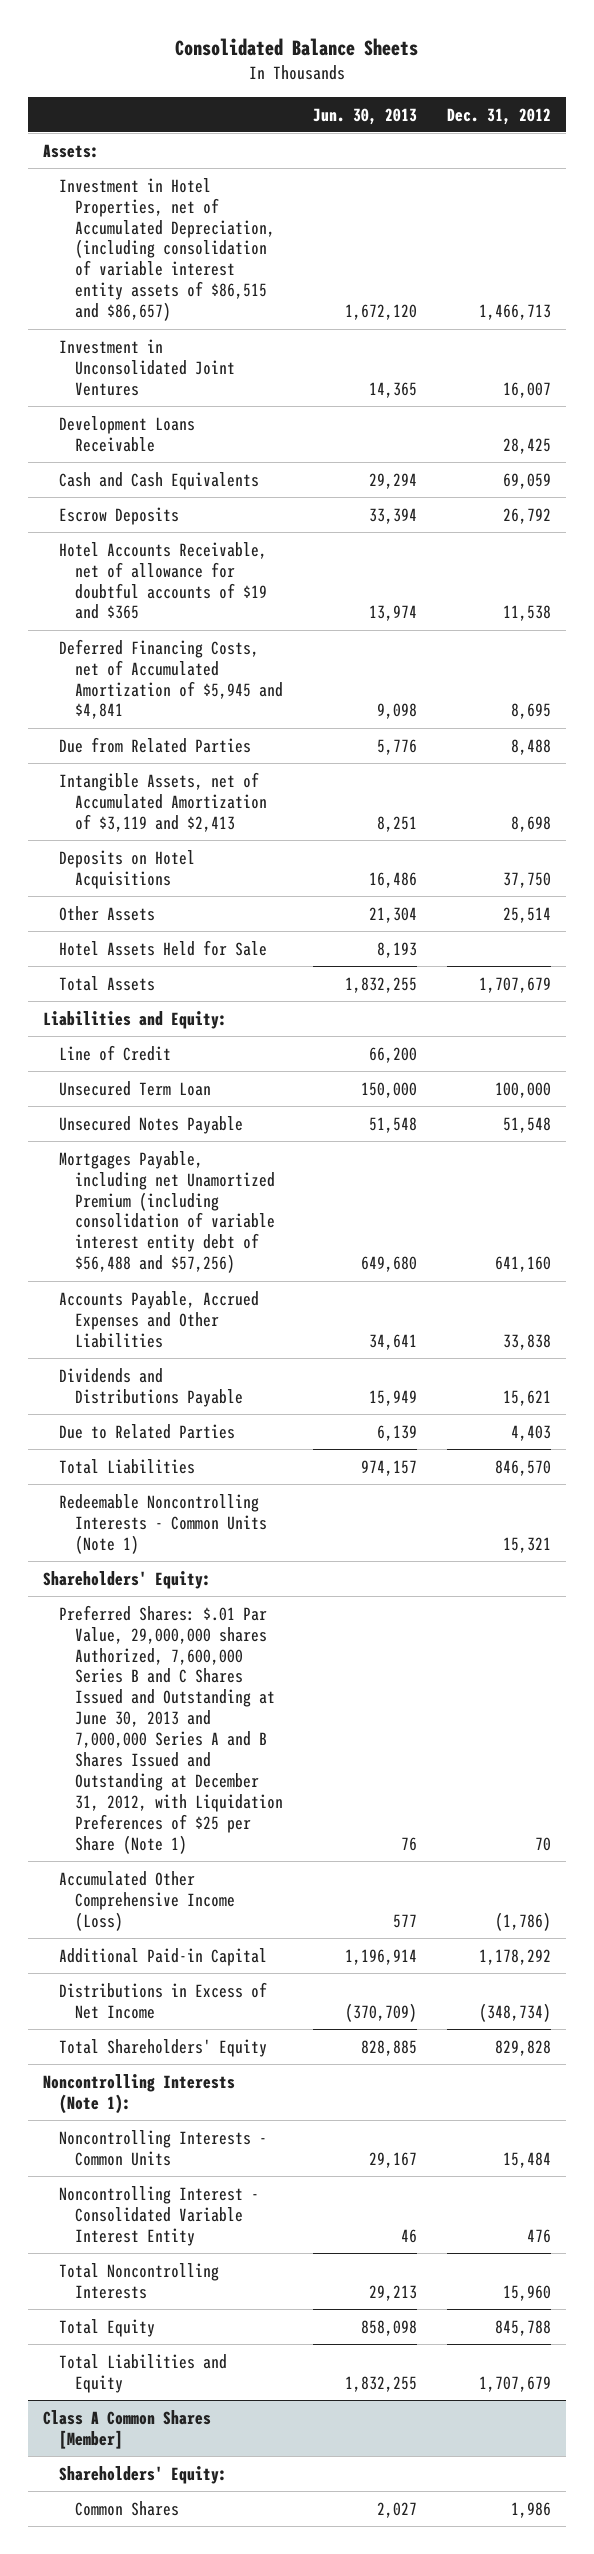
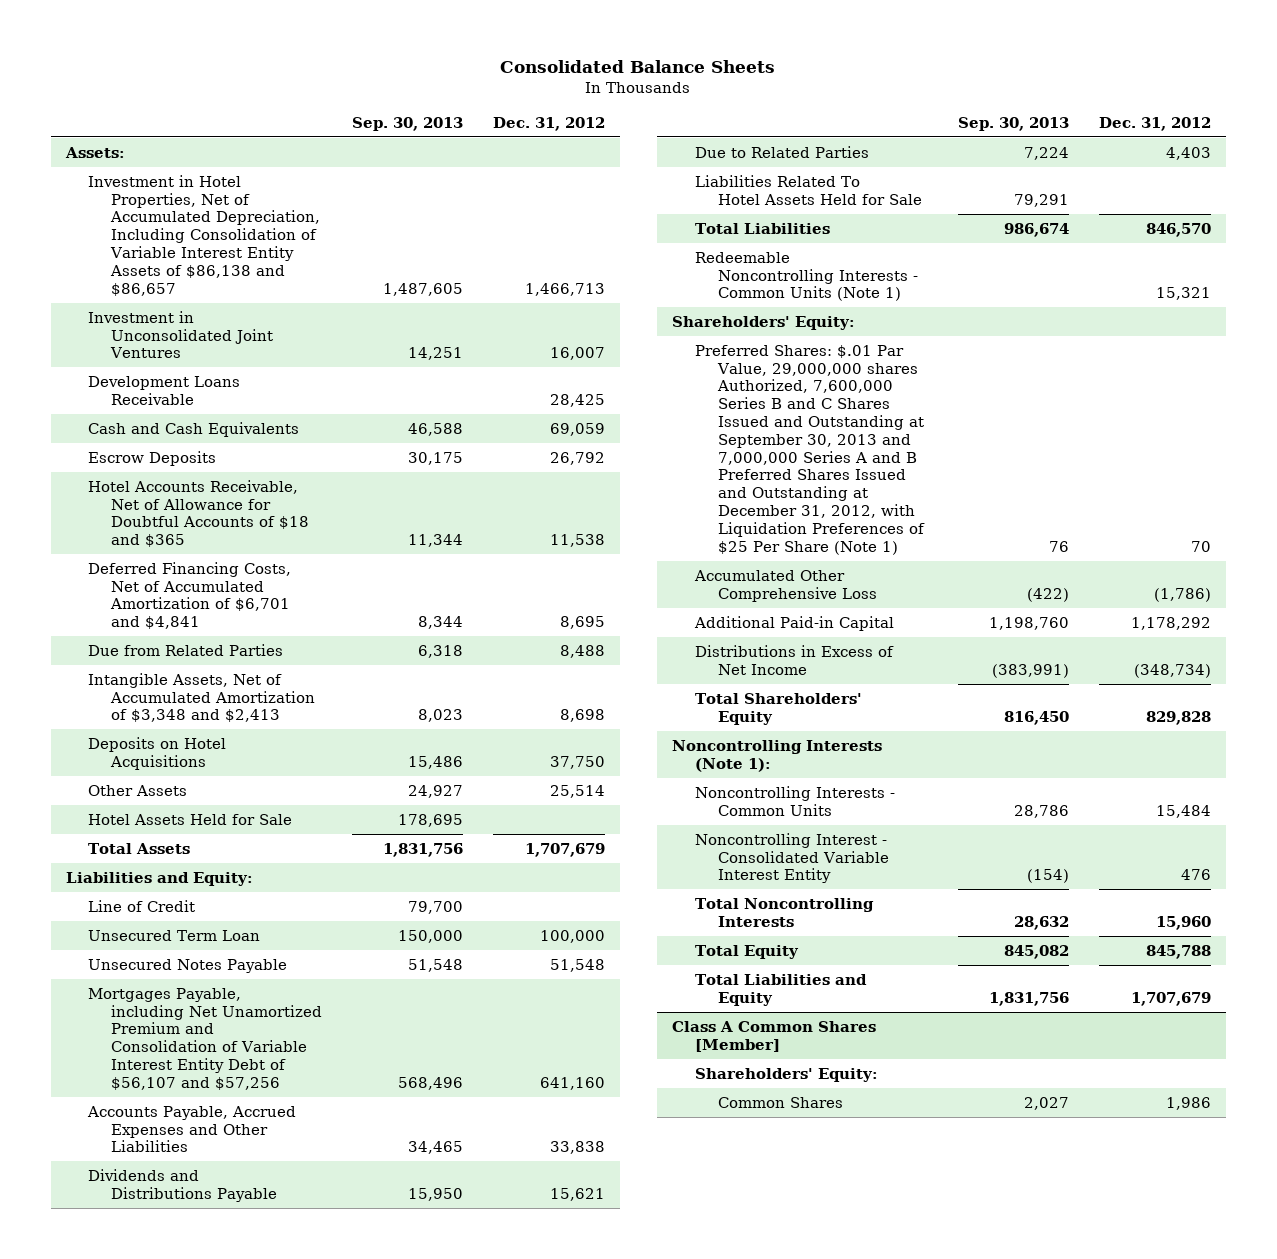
- | Jun. 30, 2013 | Dec. 31, 2012
+ | Sep. 30, 2013 | Dec. 31, 2012
- Investment in Hotel Properties, net of Accumulated Depreciation, (including consolidation of variable interest entity assets of $86,515 and $86,657) | 1,672,120 | 1,466,713
+ Investment in Hotel Properties, Net of Accumulated Depreciation, Including Consolidation of Variable Interest Entity Assets of $86,138 and $86,657 | 1,487,605 | 1,466,713
- Hotel Accounts Receivable, net of allowance for doubtful accounts of $19 and $365 | 13,974 | 11,538
- Deferred Financing Costs, net of Accumulated Amortization of $5,945 and $4,841 | 9,098 | 8,695
+ Hotel Accounts Receivable, Net of Allowance for Doubtful Accounts of $18 and $365 | 11,344 | 11,538
+ Deferred Financing Costs, Net of Accumulated Amortization of $6,701 and $4,841 | 8,344 | 8,695
- Intangible Assets, net of Accumulated Amortization of $3,119 and $2,413 | 8,251 | 8,698
+ Intangible Assets, Net of Accumulated Amortization of $3,348 and $2,413 | 8,023 | 8,698
- Mortgages Payable, including net Unamortized Premium (including consolidation of variable interest entity debt of $56,488 and $57,256) | 649,680 | 641,160
+ Mortgages Payable, including Net Unamortized Premium and Consolidation of Variable Interest Entity Debt of $56,107 and $57,256 | 568,496 | 641,160
+ Liabilities Related To Hotel Assets Held for Sale | 79,291 |
- Preferred Shares: $.01 Par Value, 29,000,000 shares Authorized, 7,600,000 Series B and C Shares Issued and Outstanding at June 30, 2013 and 7,000,000 Series A and B Shares Issued and Outstanding at December 31, 2012, with Liquidation Preferences of $25 per Share (Note 1) | 76 | 70
- Accumulated Other Comprehensive Income (Loss) | 577 | (1,786)
+ Preferred Shares: $.01 Par Value, 29,000,000 shares Authorized, 7,600,000 Series B and C Shares Issued and Outstanding at September 30, 2013 and 7,000,000 Series A and B Preferred Shares Issued and Outstanding at December 31, 2012, with Liquidation Preferences of $25 Per Share (Note 1) | 76 | 70
+ Accumulated Other Comprehensive Loss | (422) | (1,786)

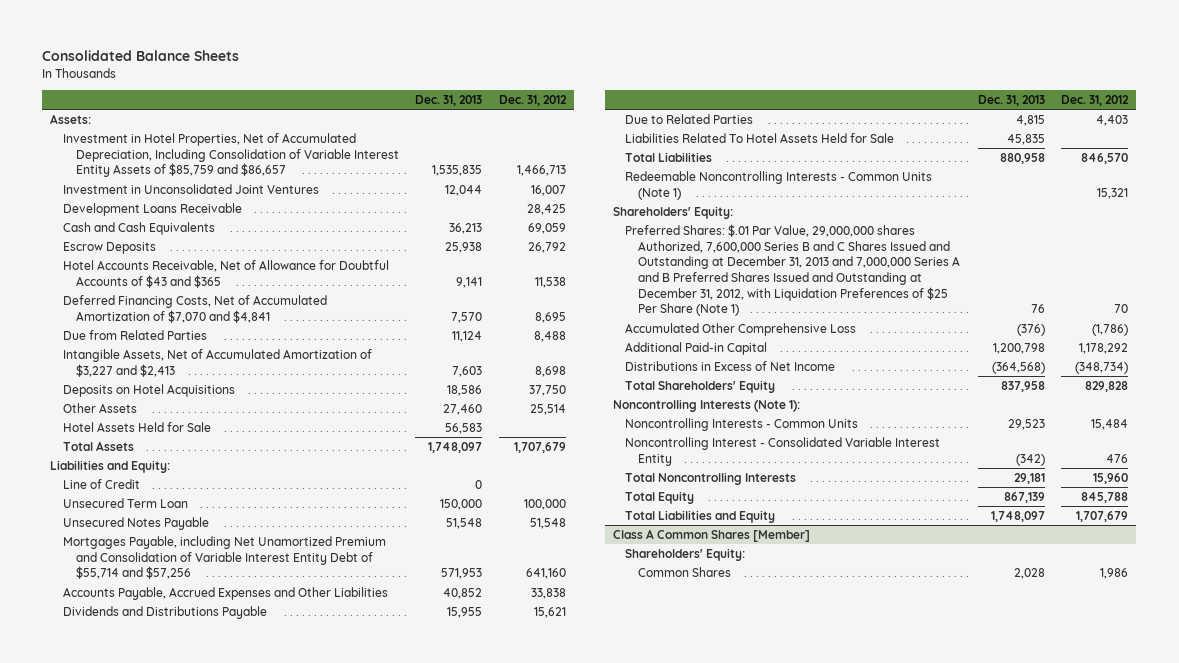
- | Sep. 30, 2013 | Dec. 31, 2012
+ | Dec. 31, 2013 | Dec. 31, 2012
- Investment in Hotel Properties, Net of Accumulated Depreciation, Including Consolidation of Variable Interest Entity Assets of $86,138 and $86,657 | 1,487,605 | 1,466,713
+ Investment in Hotel Properties, Net of Accumulated Depreciation, Including Consolidation of Variable Interest Entity Assets of $85,759 and $86,657 | 1,535,835 | 1,466,713
- Hotel Accounts Receivable, Net of Allowance for Doubtful Accounts of $18 and $365 | 11,344 | 11,538
- Deferred Financing Costs, Net of Accumulated Amortization of $6,701 and $4,841 | 8,344 | 8,695
+ Hotel Accounts Receivable, Net of Allowance for Doubtful Accounts of $43 and $365 | 9,141 | 11,538
+ Deferred Financing Costs, Net of Accumulated Amortization of $7,070 and $4,841 | 7,570 | 8,695
- Intangible Assets, Net of Accumulated Amortization of $3,348 and $2,413 | 8,023 | 8,698
+ Intangible Assets, Net of Accumulated Amortization of $3,227 and $2,413 | 7,603 | 8,698
- Mortgages Payable, including Net Unamortized Premium and Consolidation of Variable Interest Entity Debt of $56,107 and $57,256 | 568,496 | 641,160
+ Mortgages Payable, including Net Unamortized Premium and Consolidation of Variable Interest Entity Debt of $55,714 and $57,256 | 571,953 | 641,160
- Preferred Shares: $.01 Par Value, 29,000,000 shares Authorized, 7,600,000 Series B and C Shares Issued and Outstanding at September 30, 2013 and 7,000,000 Series A and B Preferred Shares Issued and Outstanding at December 31, 2012, with Liquidation Preferences of $25 Per Share (Note 1) | 76 | 70
+ Preferred Shares: $.01 Par Value, 29,000,000 shares Authorized, 7,600,000 Series B and C Shares Issued and Outstanding at December 31, 2013 and 7,000,000 Series A and B Preferred Shares Issued and Outstanding at December 31, 2012, with Liquidation Preferences of $25 Per Share (Note 1) | 76 | 70

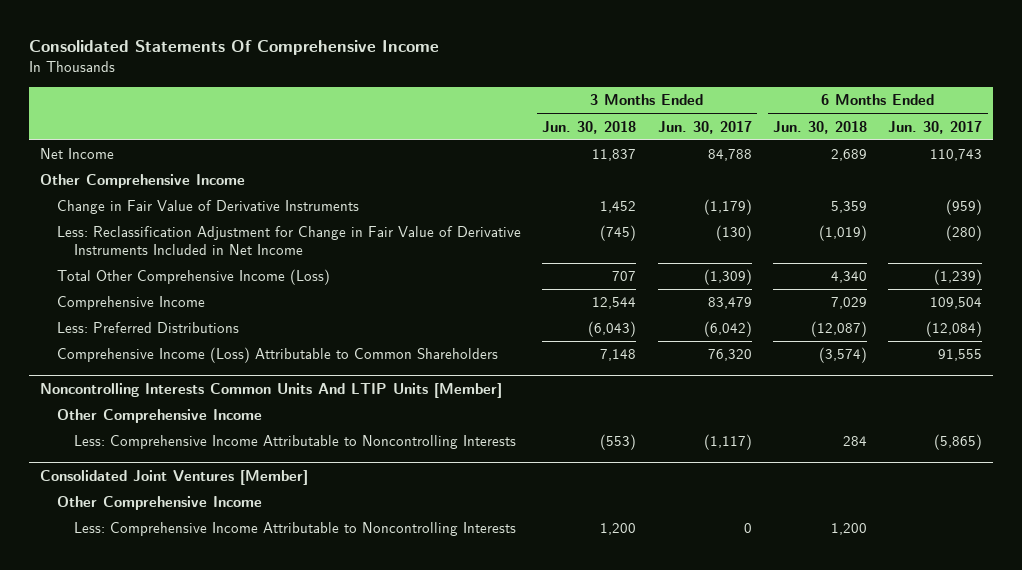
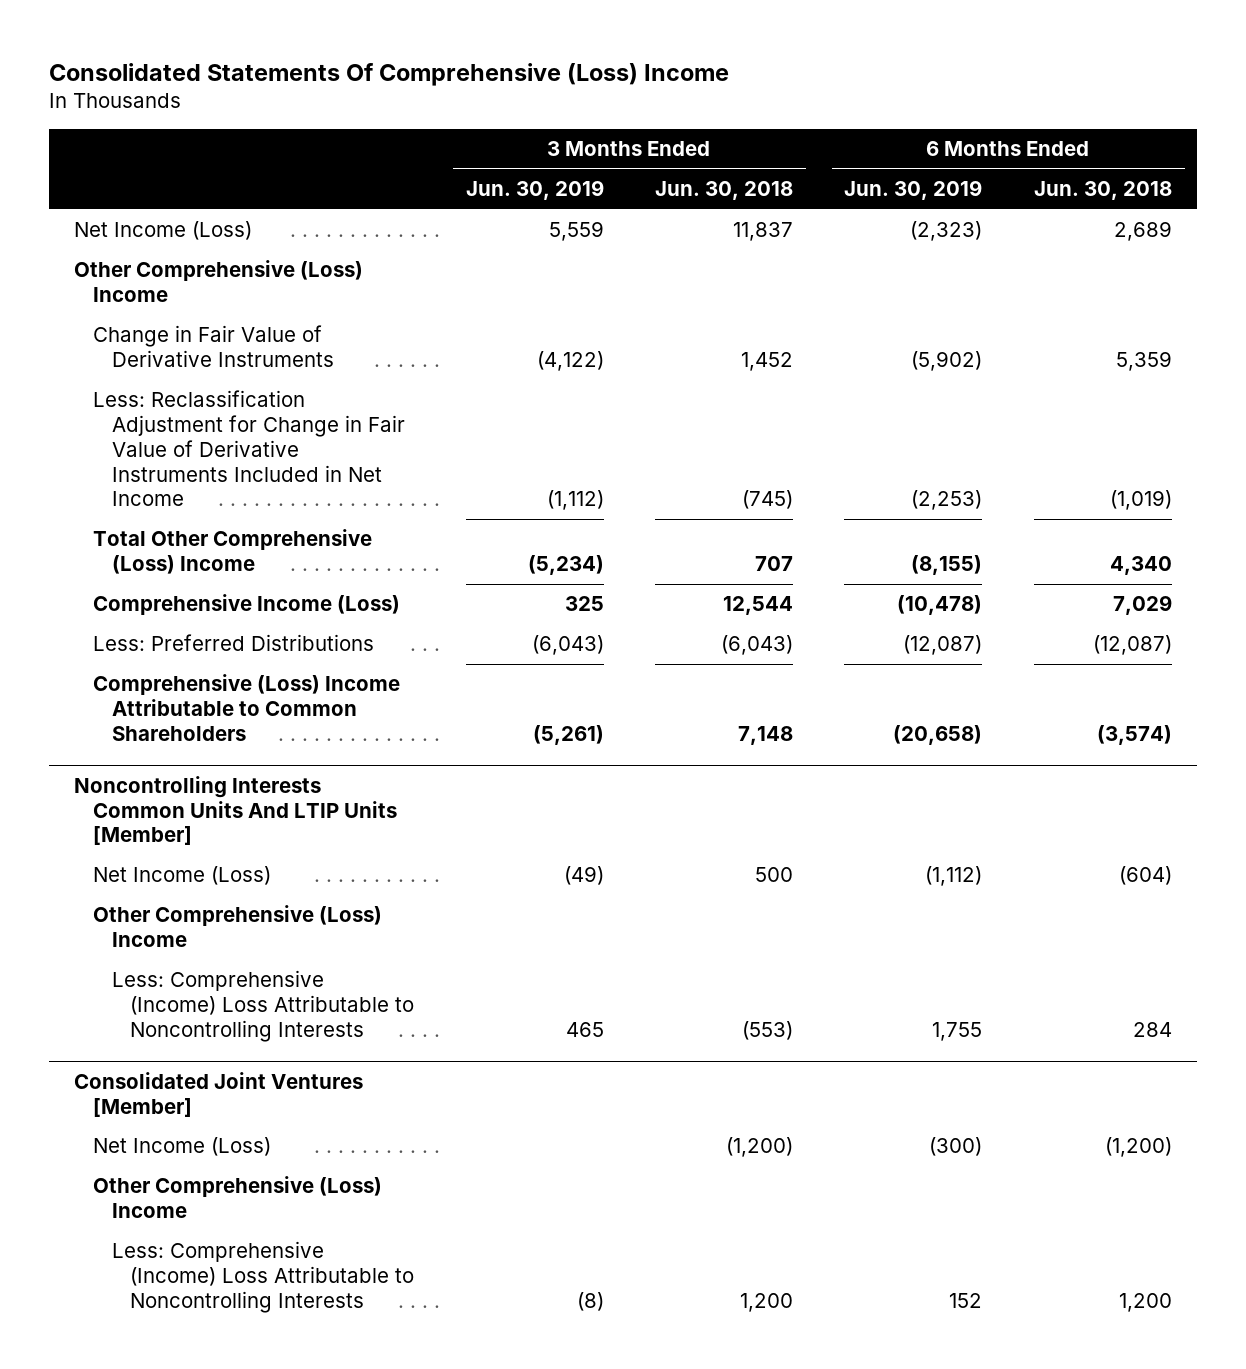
- Consolidated Statements Of Comprehensive Income
+ Consolidated Statements Of Comprehensive (Loss) Income
- | 3 Months Ended Jun. 30, 2018 | 3 Months Ended Jun. 30, 2017 | 6 Months Ended Jun. 30, 2018 | 6 Months Ended Jun. 30, 2017
+ | 3 Months Ended Jun. 30, 2019 | 3 Months Ended Jun. 30, 2018 | 6 Months Ended Jun. 30, 2019 | 6 Months Ended Jun. 30, 2018
- Net Income | 11,837 | 84,788 | 2,689 | 110,743
- Other Comprehensive Income
+ Net Income (Loss) | 5,559 | 11,837 | (2,323) | 2,689
+ Other Comprehensive (Loss) Income
- Total Other Comprehensive Income (Loss) | 707 | (1,309) | 4,340 | (1,239)
- Comprehensive Income | 12,544 | 83,479 | 7,029 | 109,504
+ Total Other Comprehensive (Loss) Income | (5,234) | 707 | (8,155) | 4,340
+ Comprehensive Income (Loss) | 325 | 12,544 | (10,478) | 7,029
- Comprehensive Income (Loss) Attributable to Common Shareholders | 7,148 | 76,320 | (3,574) | 91,555
+ Comprehensive (Loss) Income Attributable to Common Shareholders | (5,261) | 7,148 | (20,658) | (3,574)
@ Noncontrolling Interests Common Units And LTIP Units [Member]
- Other Comprehensive Income
- Less: Comprehensive Income Attributable to Noncontrolling Interests | (553) | (1,117) | 284 | (5,865)
+ Net Income (Loss) | (49) | 500 | (1,112) | (604)
+ Other Comprehensive (Loss) Income
+ Less: Comprehensive (Income) Loss Attributable to Noncontrolling Interests | 465 | (553) | 1,755 | 284
@ Consolidated Joint Ventures [Member]
- Other Comprehensive Income
- Less: Comprehensive Income Attributable to Noncontrolling Interests | 1,200 | 0 | 1,200 |
+ Net Income (Loss) | | (1,200) | (300) | (1,200)
+ Other Comprehensive (Loss) Income
+ Less: Comprehensive (Income) Loss Attributable to Noncontrolling Interests | (8) | 1,200 | 152 | 1,200

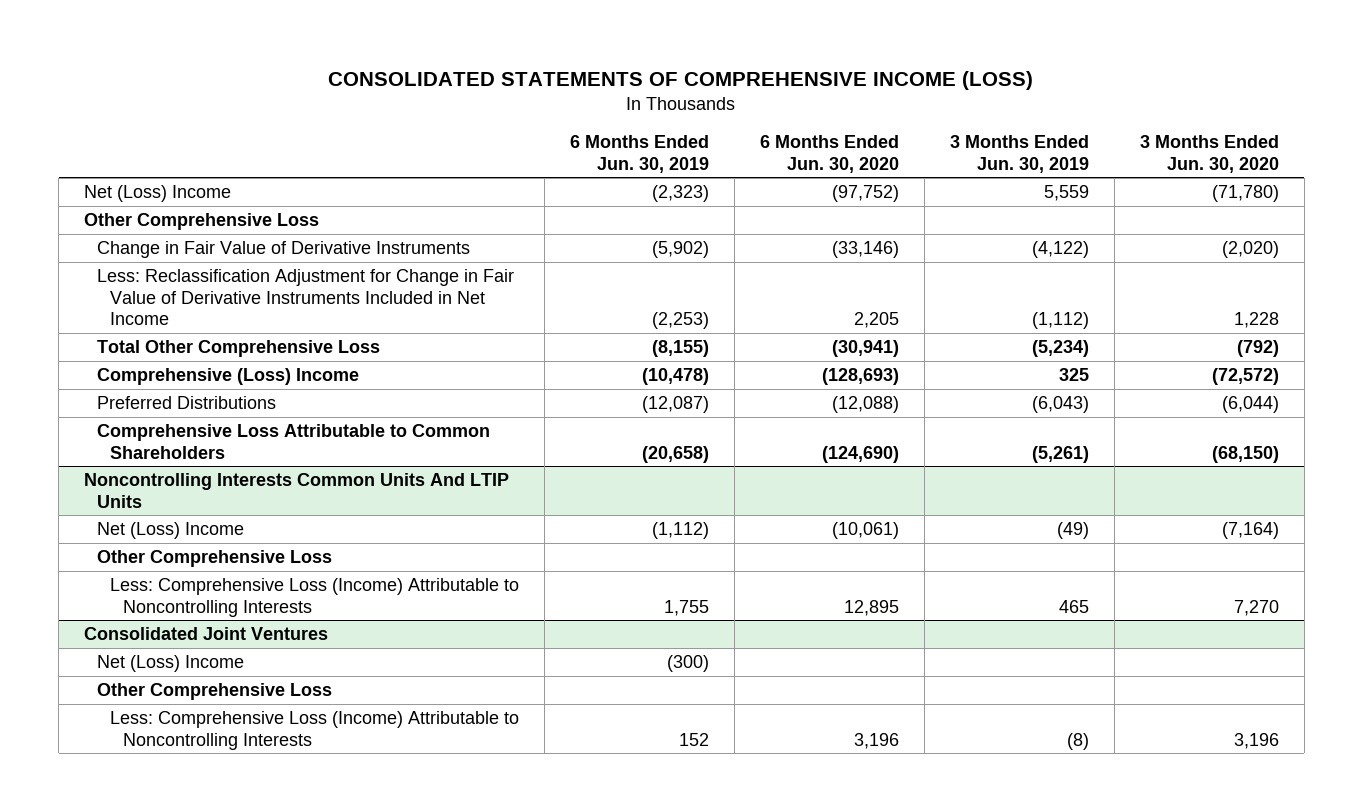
- Consolidated Statements Of Comprehensive (Loss) Income
+ CONSOLIDATED STATEMENTS OF COMPREHENSIVE INCOME (LOSS)
- | 3 Months Ended Jun. 30, 2019 | 3 Months Ended Jun. 30, 2018 | 6 Months Ended Jun. 30, 2019 | 6 Months Ended Jun. 30, 2018
+ | 6 Months Ended Jun. 30, 2019 | 6 Months Ended Jun. 30, 2020 | 3 Months Ended Jun. 30, 2019 | 3 Months Ended Jun. 30, 2020
- Net Income (Loss) | 5,559 | 11,837 | (2,323) | 2,689
- Other Comprehensive (Loss) Income
+ Net (Loss) Income | (2,323) | (97,752) | 5,559 | (71,780)
+ Other Comprehensive Loss
- Total Other Comprehensive (Loss) Income | (5,234) | 707 | (8,155) | 4,340
- Comprehensive Income (Loss) | 325 | 12,544 | (10,478) | 7,029
- Less: Preferred Distributions | (6,043) | (6,043) | (12,087) | (12,087)
- Comprehensive (Loss) Income Attributable to Common Shareholders | (5,261) | 7,148 | (20,658) | (3,574)
- Noncontrolling Interests Common Units And LTIP Units [Member]
- Net Income (Loss) | (49) | 500 | (1,112) | (604)
- Other Comprehensive (Loss) Income
- Less: Comprehensive (Income) Loss Attributable to Noncontrolling Interests | 465 | (553) | 1,755 | 284
- Consolidated Joint Ventures [Member]
- Net Income (Loss) | | (1,200) | (300) | (1,200)
- Other Comprehensive (Loss) Income
- Less: Comprehensive (Income) Loss Attributable to Noncontrolling Interests | (8) | 1,200 | 152 | 1,200
+ Total Other Comprehensive Loss | (8,155) | (30,941) | (5,234) | (792)
+ Comprehensive (Loss) Income | (10,478) | (128,693) | 325 | (72,572)
+ Preferred Distributions | (12,087) | (12,088) | (6,043) | (6,044)
+ Comprehensive Loss Attributable to Common Shareholders | (20,658) | (124,690) | (5,261) | (68,150)
+ Noncontrolling Interests Common Units And LTIP Units
+ Net (Loss) Income | (1,112) | (10,061) | (49) | (7,164)
+ Other Comprehensive Loss
+ Less: Comprehensive Loss (Income) Attributable to Noncontrolling Interests | 1,755 | 12,895 | 465 | 7,270
+ Consolidated Joint Ventures
+ Net (Loss) Income | (300) | | |
+ Other Comprehensive Loss
+ Less: Comprehensive Loss (Income) Attributable to Noncontrolling Interests | 152 | 3,196 | (8) | 3,196

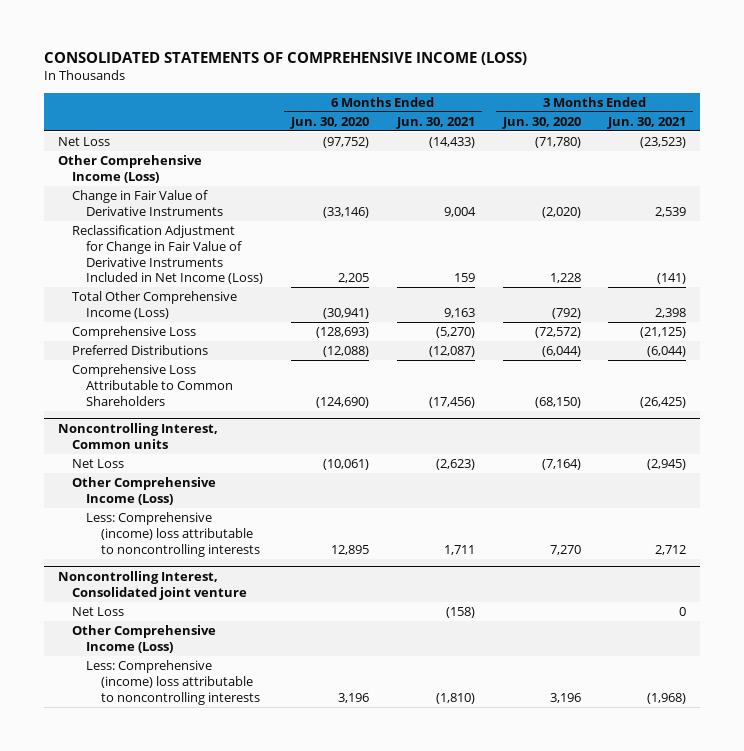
- | 6 Months Ended Jun. 30, 2019 | 6 Months Ended Jun. 30, 2020 | 3 Months Ended Jun. 30, 2019 | 3 Months Ended Jun. 30, 2020
+ | 6 Months Ended Jun. 30, 2020 | 6 Months Ended Jun. 30, 2021 | 3 Months Ended Jun. 30, 2020 | 3 Months Ended Jun. 30, 2021
- Net (Loss) Income | (2,323) | (97,752) | 5,559 | (71,780)
- Other Comprehensive Loss
+ Net Loss | (97,752) | (14,433) | (71,780) | (23,523)
+ Other Comprehensive Income (Loss)
- Less: Reclassification Adjustment for Change in Fair Value of Derivative Instruments Included in Net Income | (2,253) | 2,205 | (1,112) | 1,228
- Total Other Comprehensive Loss | (8,155) | (30,941) | (5,234) | (792)
- Comprehensive (Loss) Income | (10,478) | (128,693) | 325 | (72,572)
+ Reclassification Adjustment for Change in Fair Value of Derivative Instruments Included in Net Income (Loss) | 2,205 | 159 | 1,228 | (141)
+ Total Other Comprehensive Income (Loss) | (30,941) | 9,163 | (792) | 2,398
+ Comprehensive Loss | (128,693) | (5,270) | (72,572) | (21,125)
- Noncontrolling Interests Common Units And LTIP Units
- Net (Loss) Income | (1,112) | (10,061) | (49) | (7,164)
- Other Comprehensive Loss
- Less: Comprehensive Loss (Income) Attributable to Noncontrolling Interests | 1,755 | 12,895 | 465 | 7,270
- Consolidated Joint Ventures
- Net (Loss) Income | (300) | | |
- Other Comprehensive Loss
- Less: Comprehensive Loss (Income) Attributable to Noncontrolling Interests | 152 | 3,196 | (8) | 3,196
+ Noncontrolling Interest, Common units
+ Net Loss | (10,061) | (2,623) | (7,164) | (2,945)
+ Other Comprehensive Income (Loss)
+ Less: Comprehensive (income) loss attributable to noncontrolling interests | 12,895 | 1,711 | 7,270 | 2,712
+ Noncontrolling Interest, Consolidated joint venture
+ Net Loss | | (158) | | 0
+ Other Comprehensive Income (Loss)
+ Less: Comprehensive (income) loss attributable to noncontrolling interests | 3,196 | (1,810) | 3,196 | (1,968)

